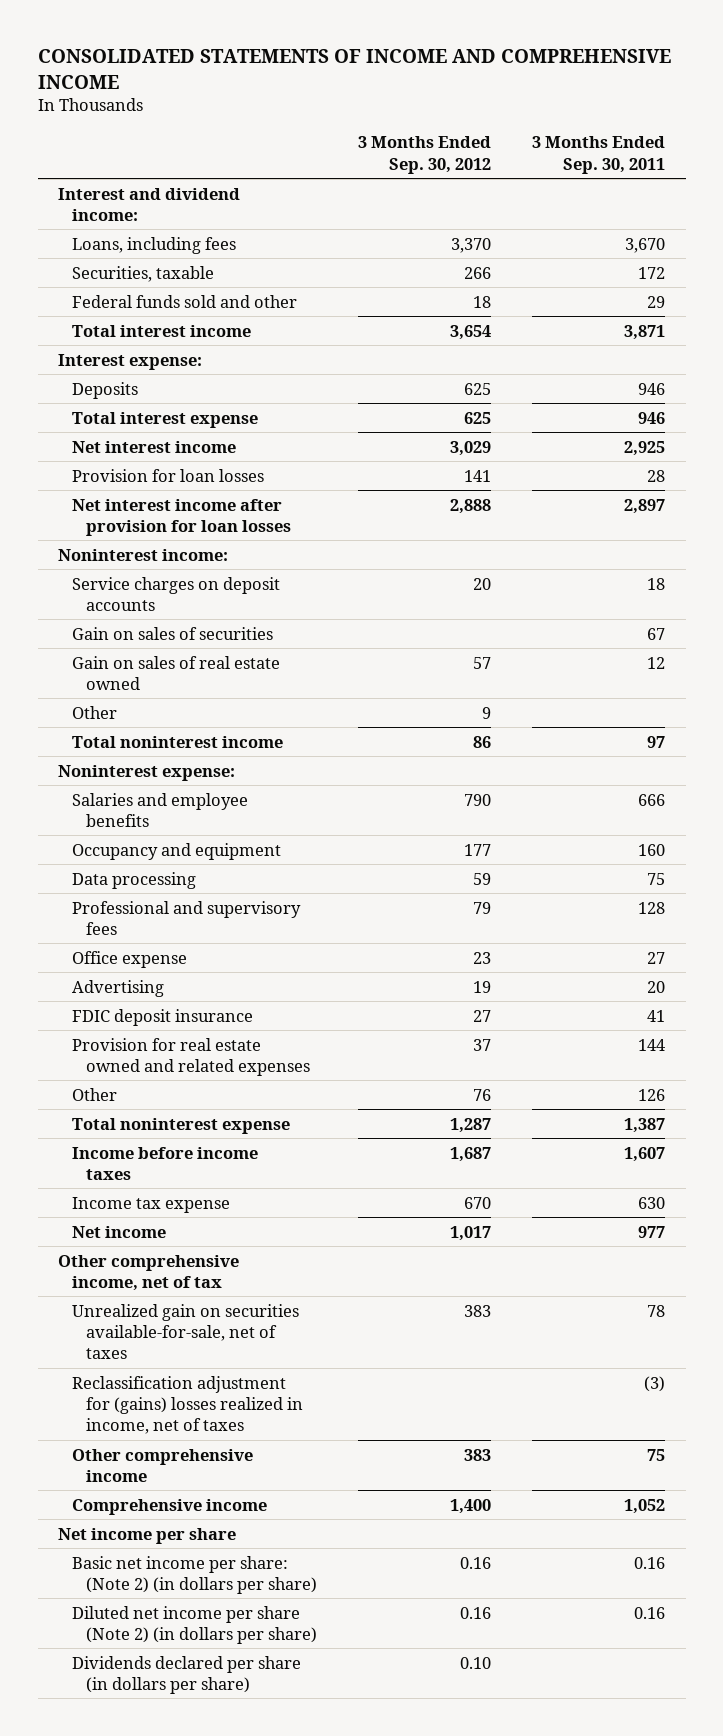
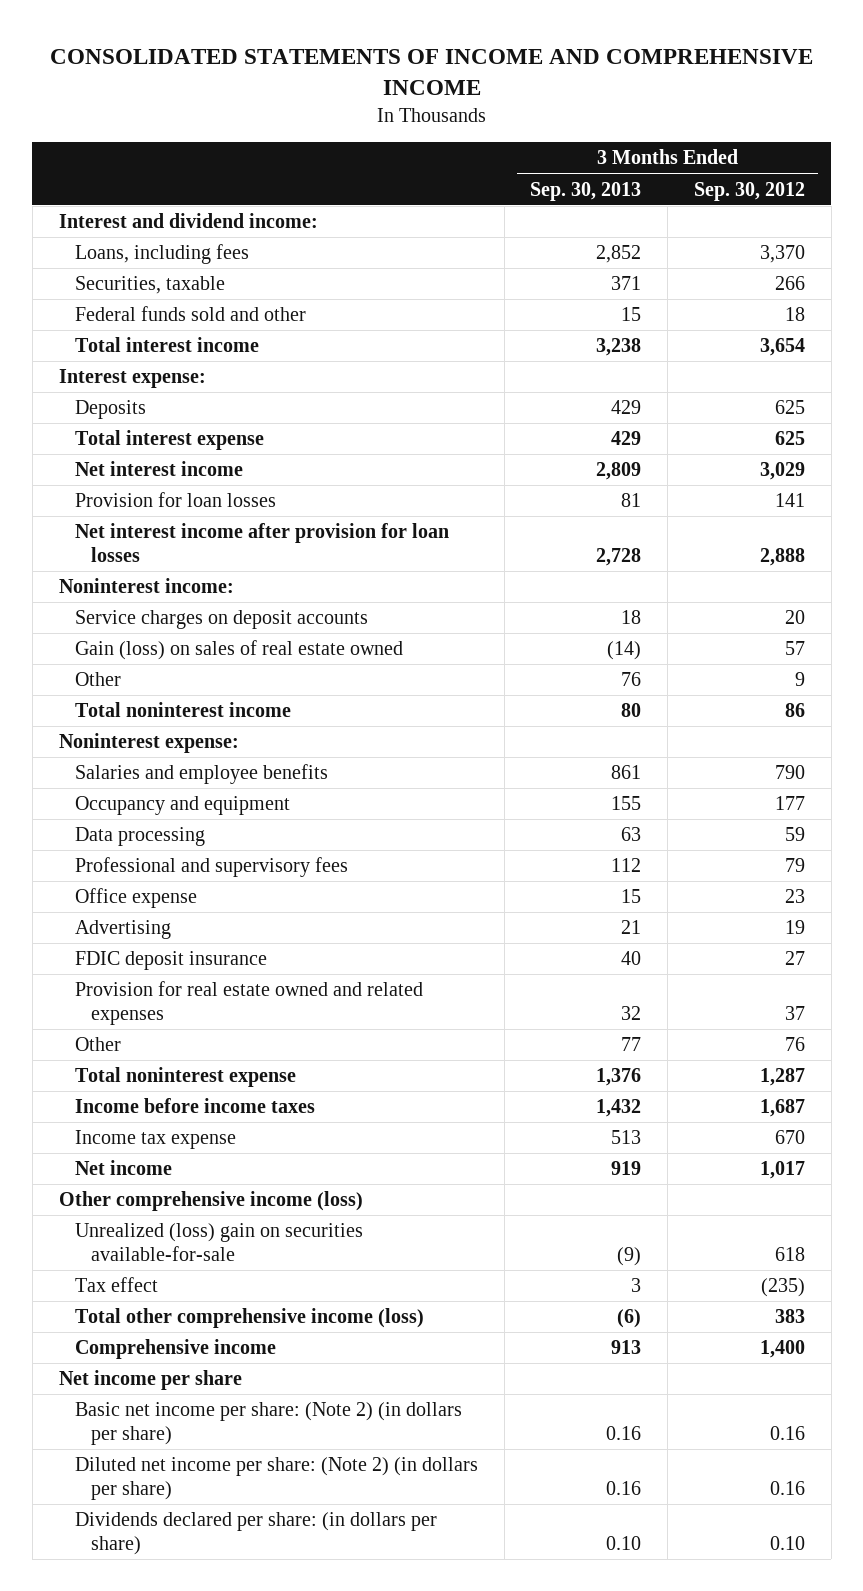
- | 3 Months Ended Sep. 30, 2012 | 3 Months Ended Sep. 30, 2011
+ | 3 Months Ended Sep. 30, 2013 | 3 Months Ended Sep. 30, 2012
- Gain on sales of securities | | 67
- Gain on sales of real estate owned | 57 | 12
+ Gain (loss) on sales of real estate owned | (14) | 57
- Other comprehensive income, net of tax
- Unrealized gain on securities available-for-sale, net of taxes | 383 | 78
- Reclassification adjustment for (gains) losses realized in income, net of taxes | | (3)
- Other comprehensive income | 383 | 75
+ Other comprehensive income (loss)
+ Unrealized (loss) gain on securities available-for-sale | (9) | 618
+ Tax effect | 3 | (235)
+ Total other comprehensive income (loss) | (6) | 383
- Diluted net income per share (Note 2) (in dollars per share) | 0.16 | 0.16
- Dividends declared per share (in dollars per share) | 0.10 |
+ Diluted net income per share: (Note 2) (in dollars per share) | 0.16 | 0.16
+ Dividends declared per share: (in dollars per share) | 0.10 | 0.10

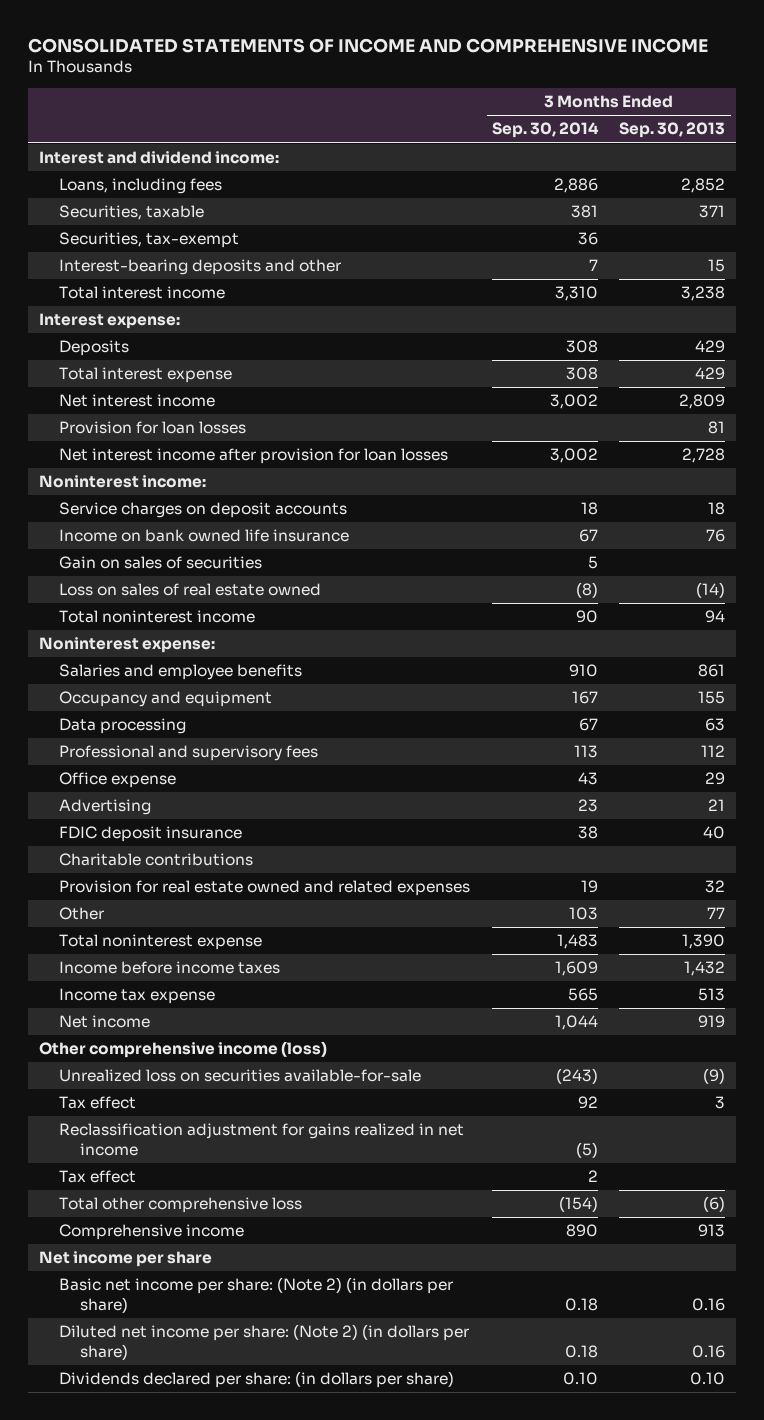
- | 3 Months Ended Sep. 30, 2013 | 3 Months Ended Sep. 30, 2012
+ | 3 Months Ended Sep. 30, 2014 | 3 Months Ended Sep. 30, 2013
- Federal funds sold and other | 15 | 18
+ Securities, tax-exempt | 36 |
+ Interest-bearing deposits and other | 7 | 15
- Gain (loss) on sales of real estate owned | (14) | 57
- Other | 76 | 9
- Total noninterest income | 80 | 86
+ Income on bank owned life insurance | 67 | 76
+ Gain on sales of securities | 5 |
+ Loss on sales of real estate owned | (8) | (14)
+ Total noninterest income | 90 | 94
- Office expense | 15 | 23
+ Office expense | 43 | 29
+ Charitable contributions
- Total noninterest expense | 1,376 | 1,287
+ Total noninterest expense | 1,483 | 1,390
- Unrealized (loss) gain on securities available-for-sale | (9) | 618
+ Unrealized loss on securities available-for-sale | (243) | (9)
- Total other comprehensive income (loss) | (6) | 383
+ Reclassification adjustment for gains realized in net income | (5) |
+ Tax effect | 2 |
+ Total other comprehensive loss | (154) | (6)

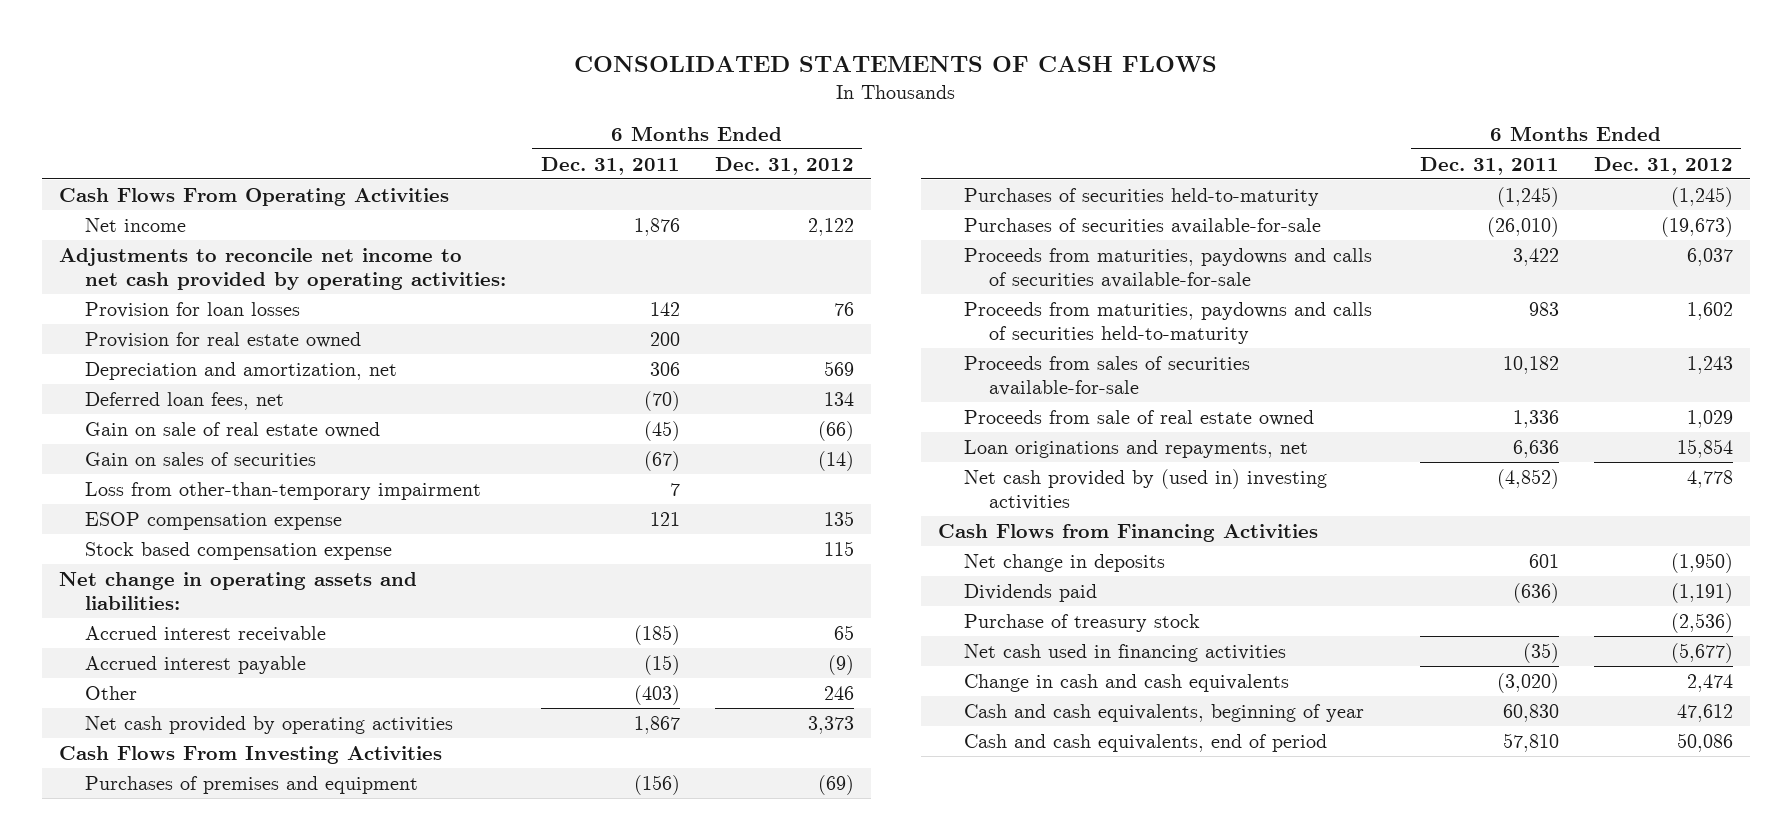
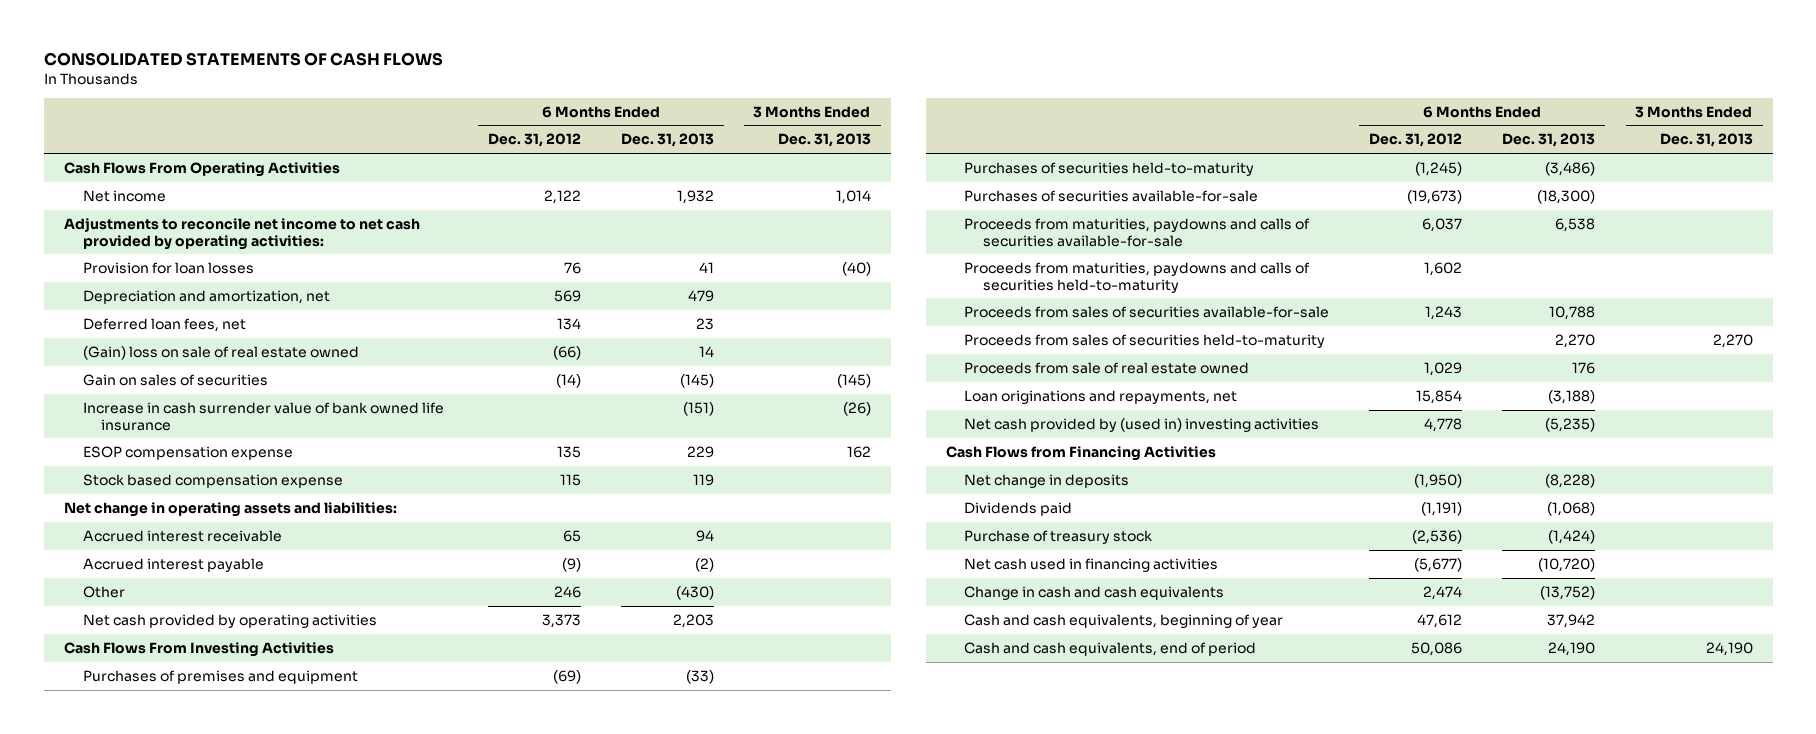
- | 6 Months Ended Dec. 31, 2011 | 6 Months Ended Dec. 31, 2012
+ | 6 Months Ended Dec. 31, 2012 | 6 Months Ended Dec. 31, 2013 | 3 Months Ended Dec. 31, 2013
- Provision for real estate owned | 200 |
- Gain on sale of real estate owned | (45) | (66)
+ (Gain) loss on sale of real estate owned | (66) | 14 |
- Loss from other-than-temporary impairment | 7 |
+ Increase in cash surrender value of bank owned life insurance | | (151) | (26)
+ Proceeds from sales of securities held-to-maturity | | 2,270 | 2,270

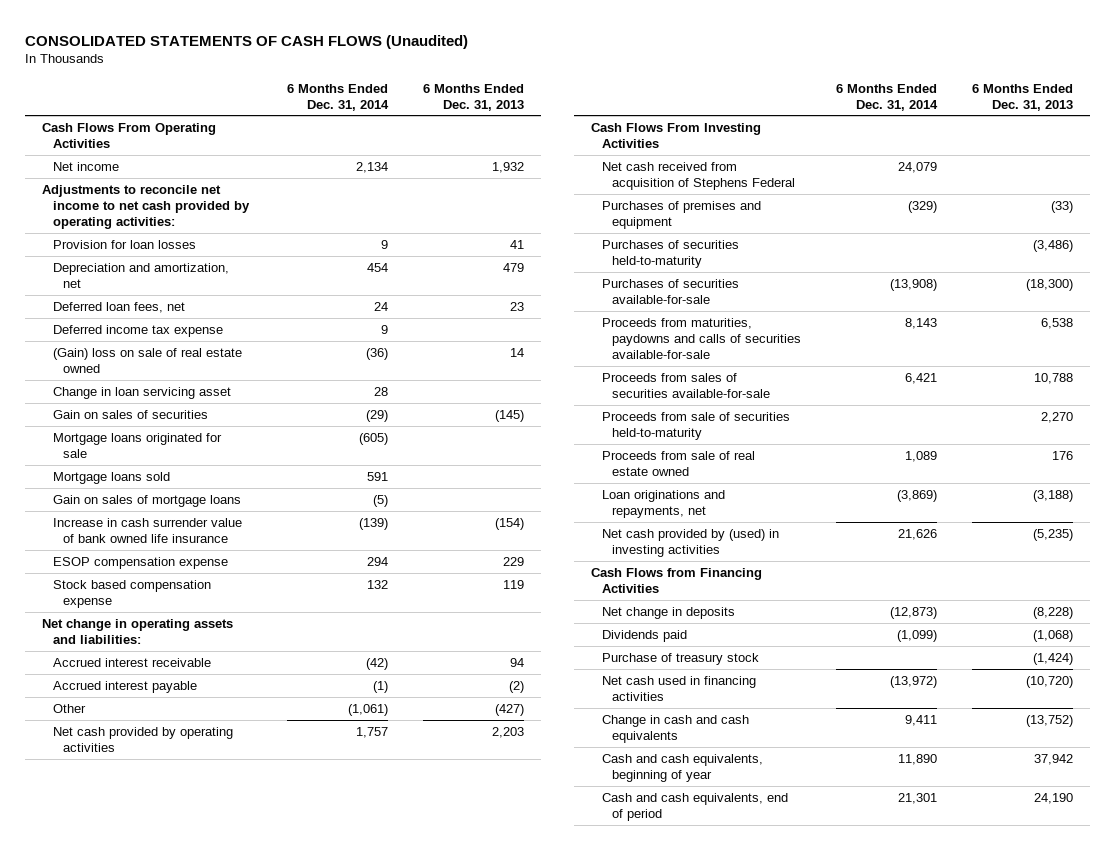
- CONSOLIDATED STATEMENTS OF CASH FLOWS
+ CONSOLIDATED STATEMENTS OF CASH FLOWS (Unaudited)
- | 6 Months Ended Dec. 31, 2012 | 6 Months Ended Dec. 31, 2013 | 3 Months Ended Dec. 31, 2013
+ | 6 Months Ended Dec. 31, 2014 | 6 Months Ended Dec. 31, 2013
+ Deferred income tax expense | 9 |
+ Change in loan servicing asset | 28 |
- Increase in cash surrender value of bank owned life insurance | | (151) | (26)
+ Mortgage loans originated for sale | (605) |
+ Mortgage loans sold | 591 |
+ Gain on sales of mortgage loans | (5) |
+ Increase in cash surrender value of bank owned life insurance | (139) | (154)
- Other | 246 | (430) |
+ Other | (1,061) | (427)
+ Net cash received from acquisition of Stephens Federal | 24,079 |
- Proceeds from maturities, paydowns and calls of securities held-to-maturity | 1,602 | |
- Proceeds from sales of securities held-to-maturity | | 2,270 | 2,270
+ Proceeds from sale of securities held-to-maturity | | 2,270
- Net cash provided by (used in) investing activities | 4,778 | (5,235) |
+ Net cash provided by (used) in investing activities | 21,626 | (5,235)

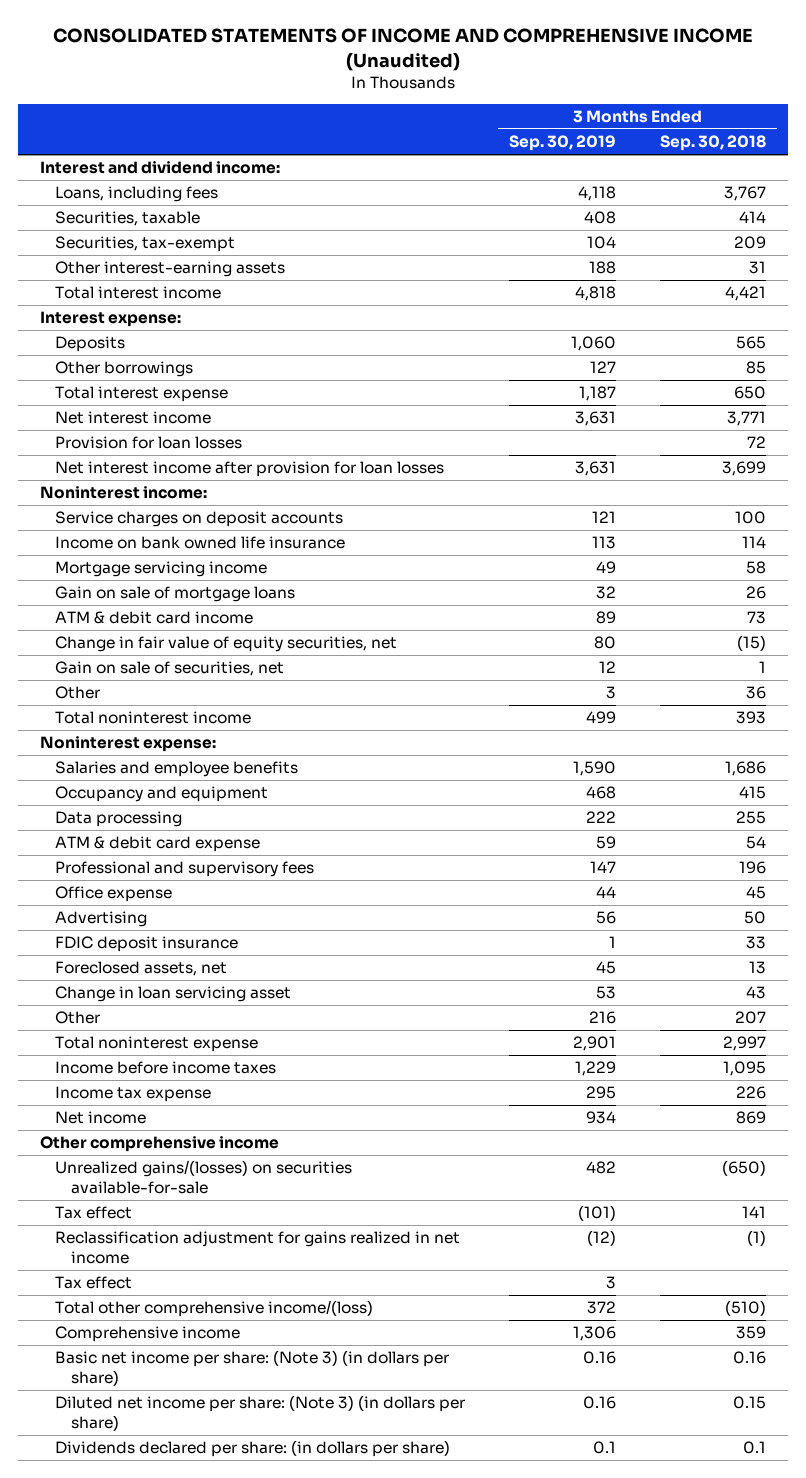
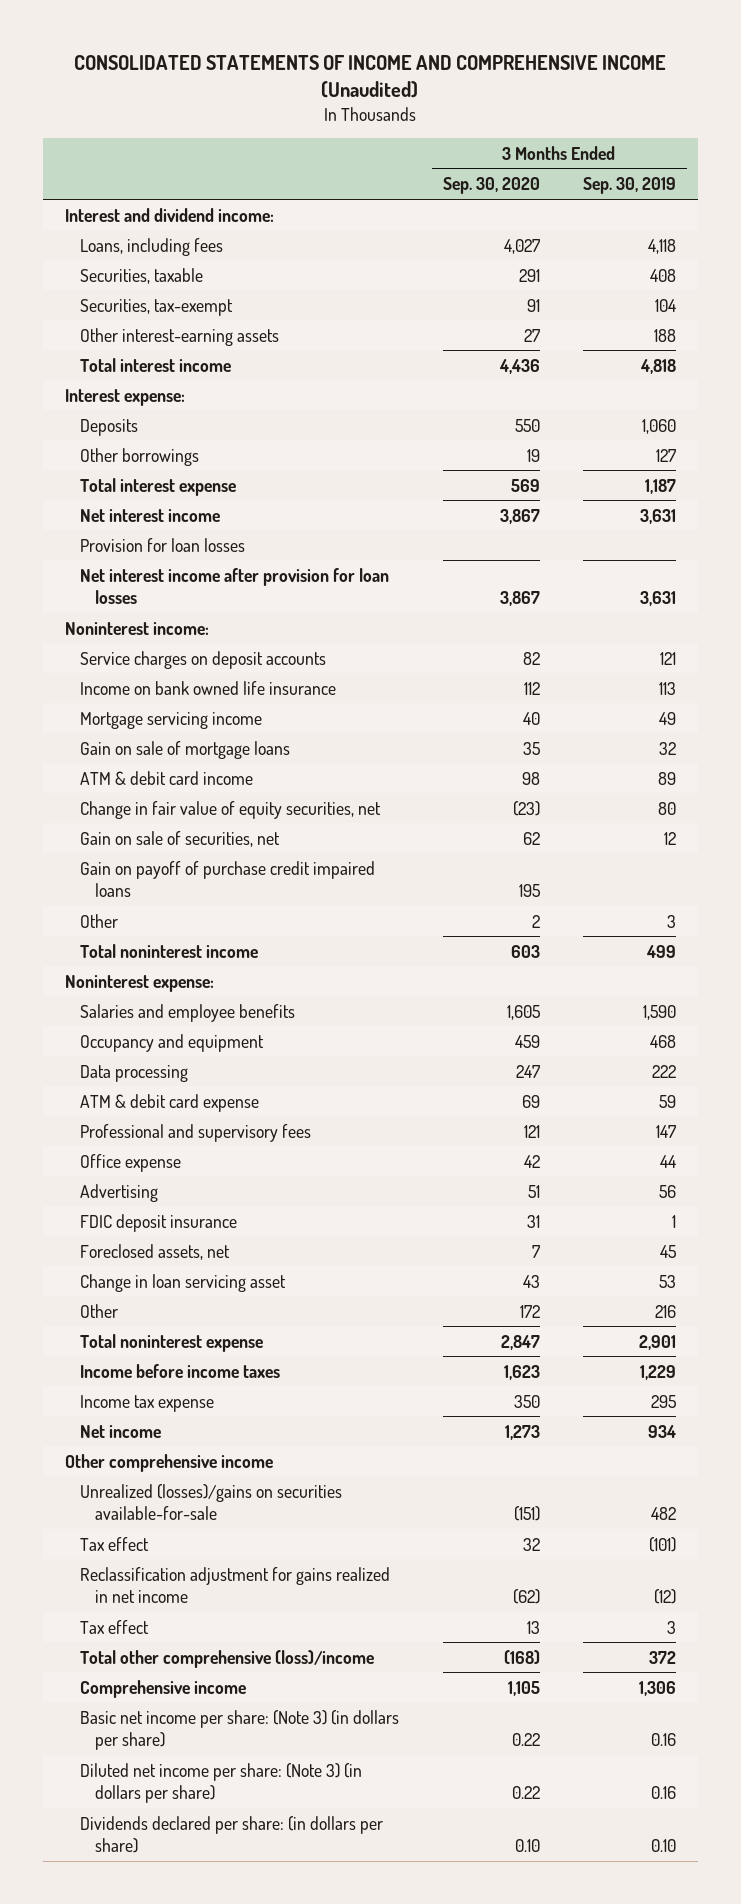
- | 3 Months Ended Sep. 30, 2019 | 3 Months Ended Sep. 30, 2018
+ | 3 Months Ended Sep. 30, 2020 | 3 Months Ended Sep. 30, 2019
+ Gain on payoff of purchase credit impaired loans | 195 |
- Unrealized gains/(losses) on securities available-for-sale | 482 | (650)
+ Unrealized (losses)/gains on securities available-for-sale | (151) | 482
- Total other comprehensive income/(loss) | 372 | (510)
+ Total other comprehensive (loss)/income | (168) | 372
- Dividends declared per share: (in dollars per share) | 0.1 | 0.1
+ Dividends declared per share: (in dollars per share) | 0.10 | 0.10

